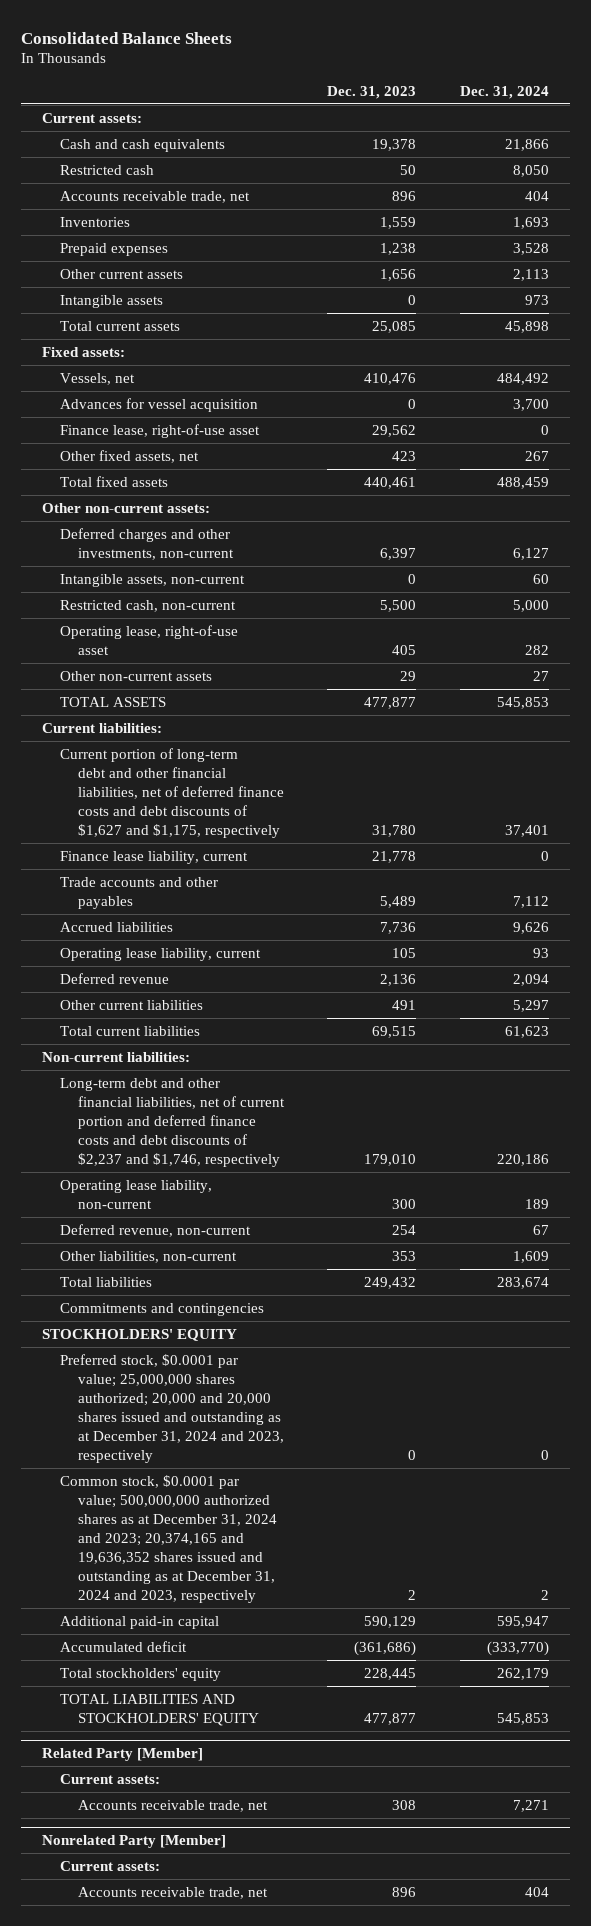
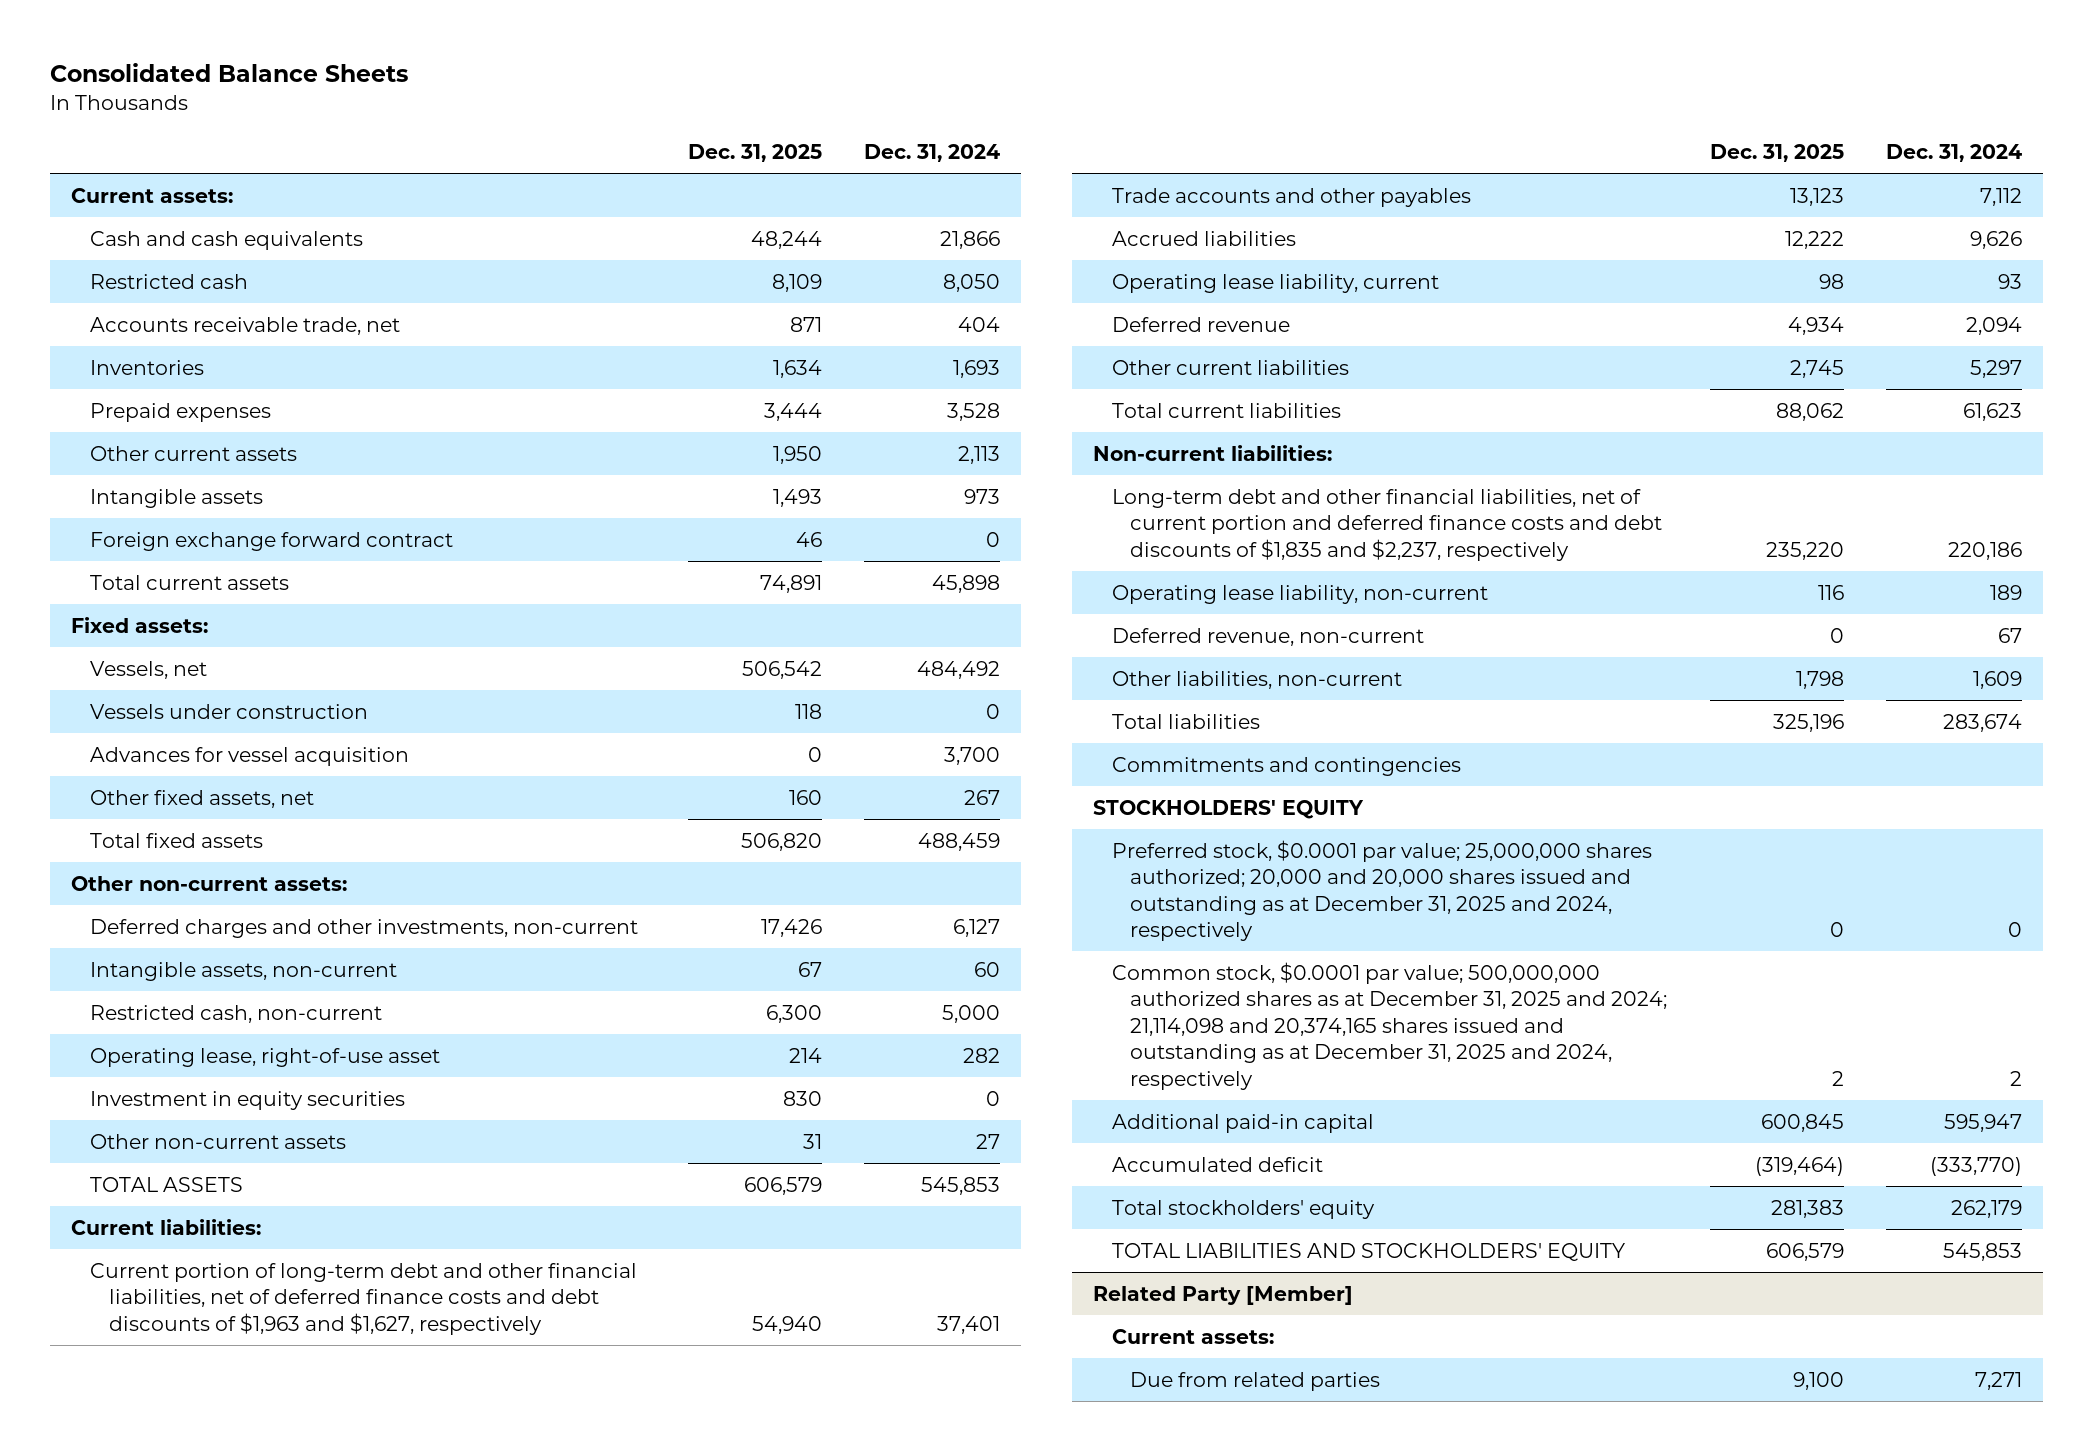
- | Dec. 31, 2023 | Dec. 31, 2024
+ | Dec. 31, 2025 | Dec. 31, 2024
+ Foreign exchange forward contract | 46 | 0
+ Vessels under construction | 118 | 0
- Finance lease, right-of-use asset | 29,562 | 0
+ Investment in equity securities | 830 | 0
- Current portion of long-term debt and other financial liabilities, net of deferred finance costs and debt discounts of $1,627 and $1,175, respectively | 31,780 | 37,401
- Finance lease liability, current | 21,778 | 0
+ Current portion of long-term debt and other financial liabilities, net of deferred finance costs and debt discounts of $1,963 and $1,627, respectively | 54,940 | 37,401
- Long-term debt and other financial liabilities, net of current portion and deferred finance costs and debt discounts of $2,237 and $1,746, respectively | 179,010 | 220,186
+ Long-term debt and other financial liabilities, net of current portion and deferred finance costs and debt discounts of $1,835 and $2,237, respectively | 235,220 | 220,186
- Preferred stock, $0.0001 par value; 25,000,000 shares authorized; 20,000 and 20,000 shares issued and outstanding as at December 31, 2024 and 2023, respectively | 0 | 0
- Common stock, $0.0001 par value; 500,000,000 authorized shares as at December 31, 2024 and 2023; 20,374,165 and 19,636,352 shares issued and outstanding as at December 31, 2024 and 2023, respectively | 2 | 2
+ Preferred stock, $0.0001 par value; 25,000,000 shares authorized; 20,000 and 20,000 shares issued and outstanding as at December 31, 2025 and 2024, respectively | 0 | 0
+ Common stock, $0.0001 par value; 500,000,000 authorized shares as at December 31, 2025 and 2024; 21,114,098 and 20,374,165 shares issued and outstanding as at December 31, 2025 and 2024, respectively | 2 | 2
@ Related Party [Member]
- Accounts receivable trade, net | 308 | 7,271
- Nonrelated Party [Member]
- Current assets:
- Accounts receivable trade, net | 896 | 404
@ Related Party [Member]
+ Due from related parties | 9,100 | 7,271

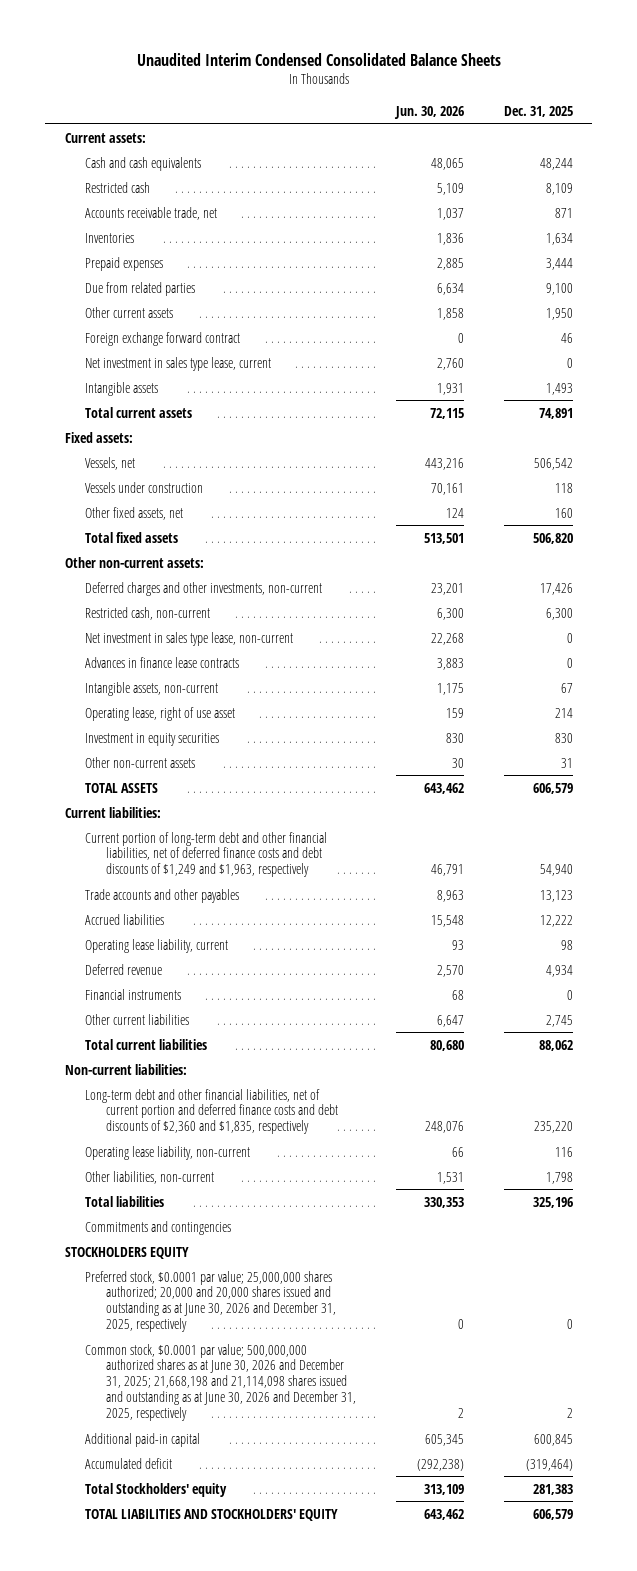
- Consolidated Balance Sheets
+ Unaudited Interim Condensed Consolidated Balance Sheets
- | Dec. 31, 2025 | Dec. 31, 2024
+ | Jun. 30, 2026 | Dec. 31, 2025
+ Due from related parties | 6,634 | 9,100
+ Net investment in sales type lease, current | 2,760 | 0
moved down: Intangible assets | 1,931 | 1,493
- Advances for vessel acquisition | 0 | 3,700
- Operating lease, right-of-use asset | 214 | 282
+ Net investment in sales type lease, non-current | 22,268 | 0
+ Advances in finance lease contracts | 3,883 | 0
moved down: Intangible assets, non-current | 1,175 | 67
+ Operating lease, right of use asset | 159 | 214
- Current portion of long-term debt and other financial liabilities, net of deferred finance costs and debt discounts of $1,963 and $1,627, respectively | 54,940 | 37,401
+ Current portion of long-term debt and other financial liabilities, net of deferred finance costs and debt discounts of $1,249 and $1,963, respectively | 46,791 | 54,940
+ Financial instruments | 68 | 0
- Long-term debt and other financial liabilities, net of current portion and deferred finance costs and debt discounts of $1,835 and $2,237, respectively | 235,220 | 220,186
+ Long-term debt and other financial liabilities, net of current portion and deferred finance costs and debt discounts of $2,360 and $1,835, respectively | 248,076 | 235,220
- Deferred revenue, non-current | 0 | 67
- STOCKHOLDERS' EQUITY
- Preferred stock, $0.0001 par value; 25,000,000 shares authorized; 20,000 and 20,000 shares issued and outstanding as at December 31, 2025 and 2024, respectively | 0 | 0
- Common stock, $0.0001 par value; 500,000,000 authorized shares as at December 31, 2025 and 2024; 21,114,098 and 20,374,165 shares issued and outstanding as at December 31, 2025 and 2024, respectively | 2 | 2
+ STOCKHOLDERS EQUITY
+ Preferred stock, $0.0001 par value; 25,000,000 shares authorized; 20,000 and 20,000 shares issued and outstanding as at June 30, 2026 and December 31, 2025, respectively | 0 | 0
+ Common stock, $0.0001 par value; 500,000,000 authorized shares as at June 30, 2026 and December 31, 2025; 21,668,198 and 21,114,098 shares issued and outstanding as at June 30, 2026 and December 31, 2025, respectively | 2 | 2
- Total stockholders' equity | 281,383 | 262,179
+ Total Stockholders' equity | 313,109 | 281,383
- Related Party [Member]
- Current assets:
- Due from related parties | 9,100 | 7,271

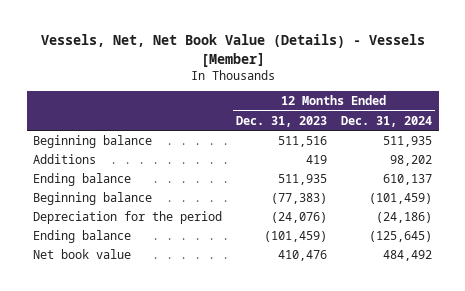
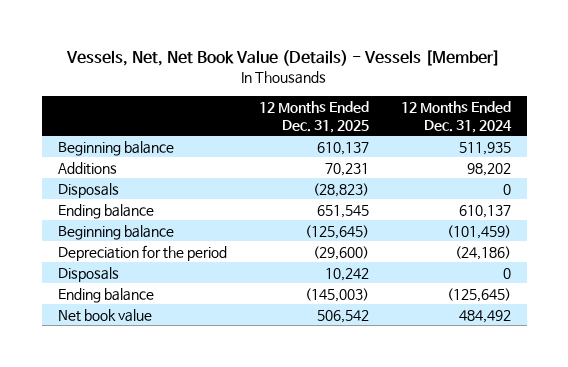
- | 12 Months Ended Dec. 31, 2023 | 12 Months Ended Dec. 31, 2024
+ | 12 Months Ended Dec. 31, 2025 | 12 Months Ended Dec. 31, 2024
+ Disposals | (28,823) | 0
+ Disposals | 10,242 | 0

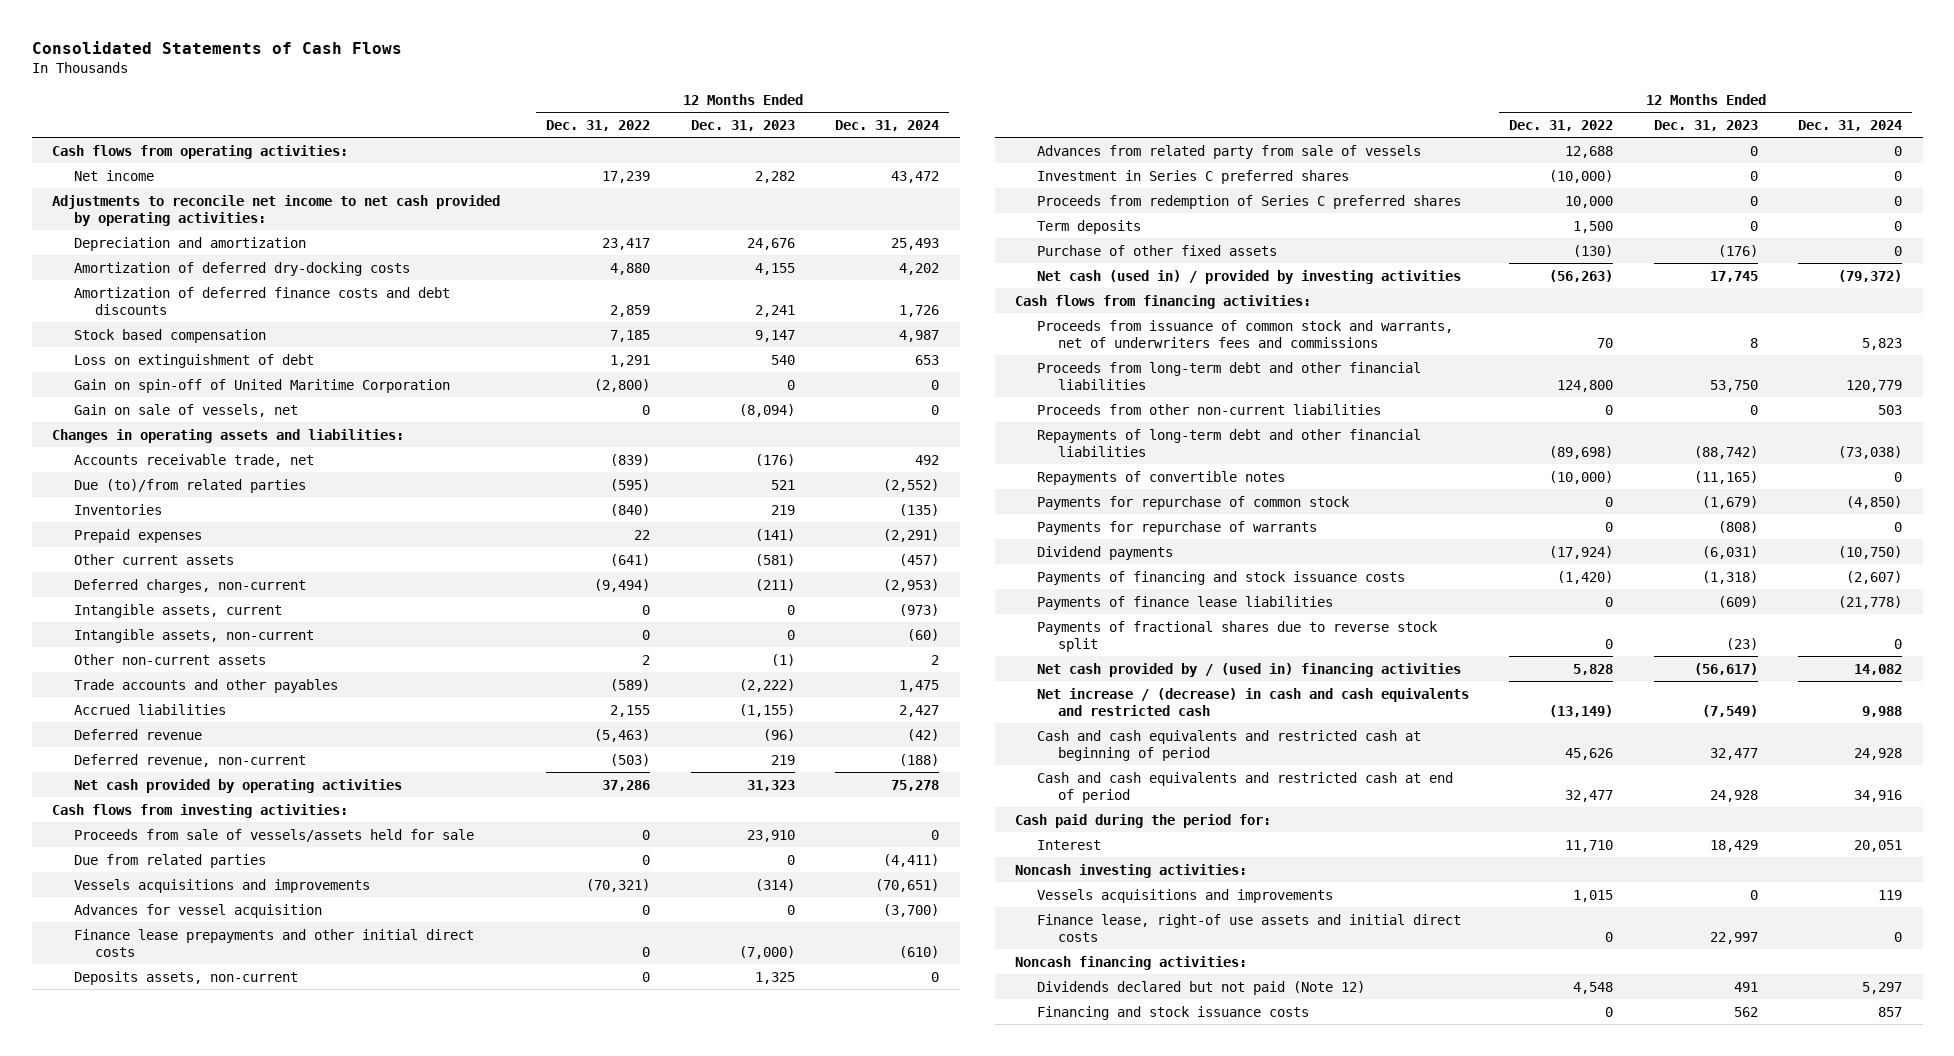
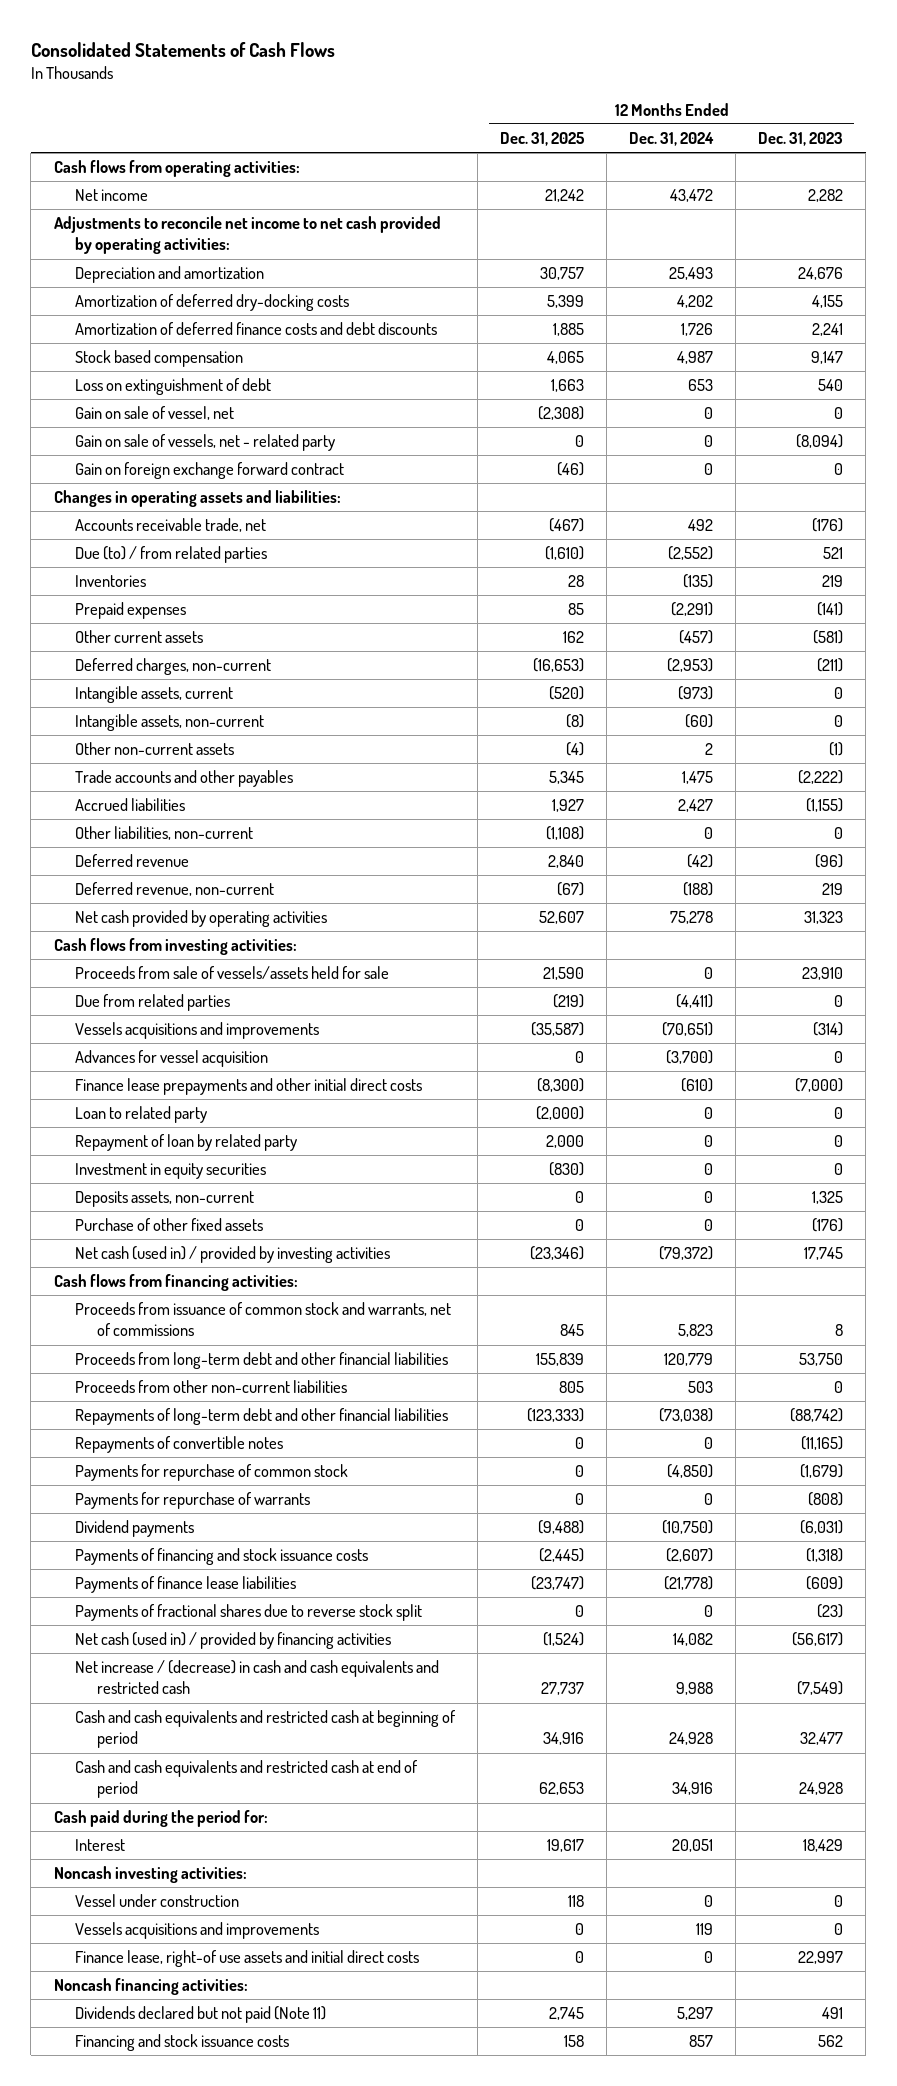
- | 12 Months Ended Dec. 31, 2022 | 12 Months Ended Dec. 31, 2023 | 12 Months Ended Dec. 31, 2024
+ | 12 Months Ended Dec. 31, 2025 | 12 Months Ended Dec. 31, 2024 | 12 Months Ended Dec. 31, 2023
- Gain on spin-off of United Maritime Corporation | (2,800) | 0 | 0
- Gain on sale of vessels, net | 0 | (8,094) | 0
+ Gain on sale of vessel, net | (2,308) | 0 | 0
+ Gain on sale of vessels, net - related party | 0 | 0 | (8,094)
+ Gain on foreign exchange forward contract | (46) | 0 | 0
- Due (to)/from related parties | (595) | 521 | (2,552)
+ Due (to) / from related parties | (1,610) | (2,552) | 521
+ Other liabilities, non-current | (1,108) | 0 | 0
+ Loan to related party | (2,000) | 0 | 0
+ Repayment of loan by related party | 2,000 | 0 | 0
+ Investment in equity securities | (830) | 0 | 0
- Advances from related party from sale of vessels | 12,688 | 0 | 0
- Investment in Series C preferred shares | (10,000) | 0 | 0
- Proceeds from redemption of Series C preferred shares | 10,000 | 0 | 0
- Term deposits | 1,500 | 0 | 0
- Proceeds from issuance of common stock and warrants, net of underwriters fees and commissions | 70 | 8 | 5,823
+ Proceeds from issuance of common stock and warrants, net of commissions | 845 | 5,823 | 8
- Net cash provided by / (used in) financing activities | 5,828 | (56,617) | 14,082
+ Net cash (used in) / provided by financing activities | (1,524) | 14,082 | (56,617)
+ Vessel under construction | 118 | 0 | 0
- Dividends declared but not paid (Note 12) | 4,548 | 491 | 5,297
+ Dividends declared but not paid (Note 11) | 2,745 | 5,297 | 491

